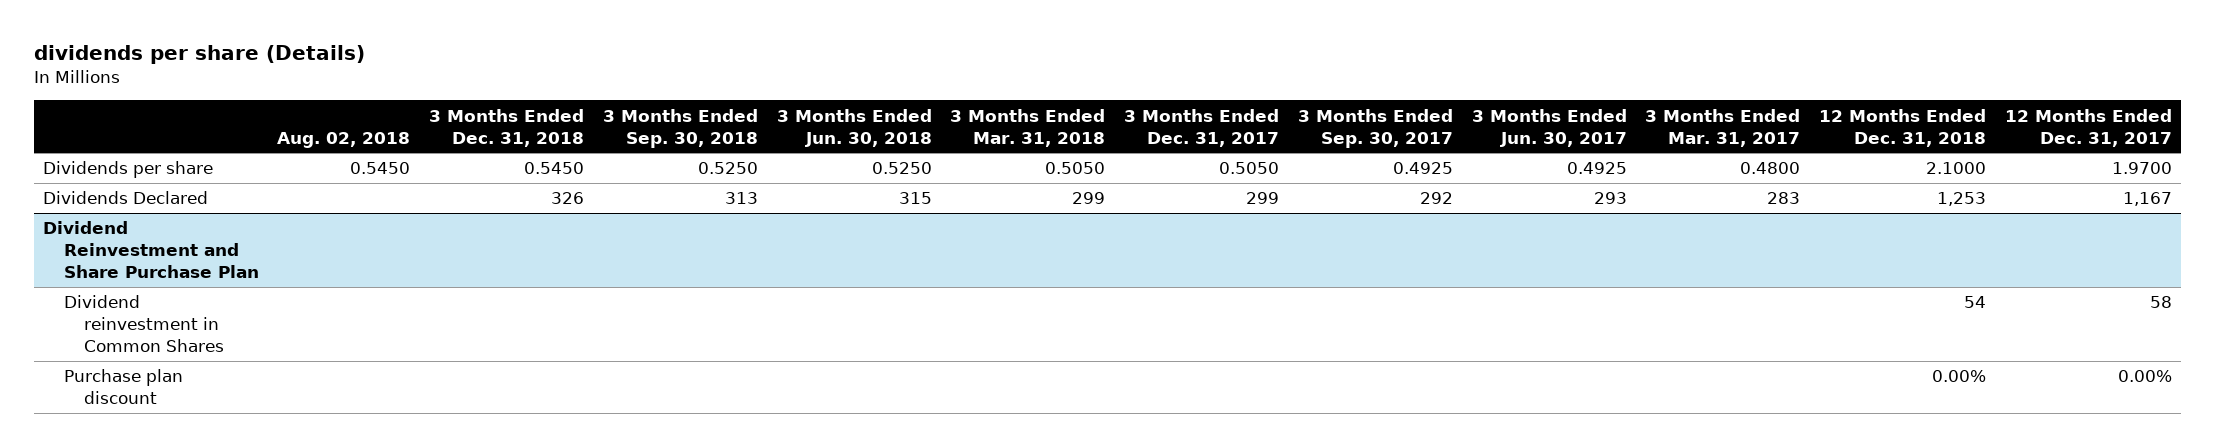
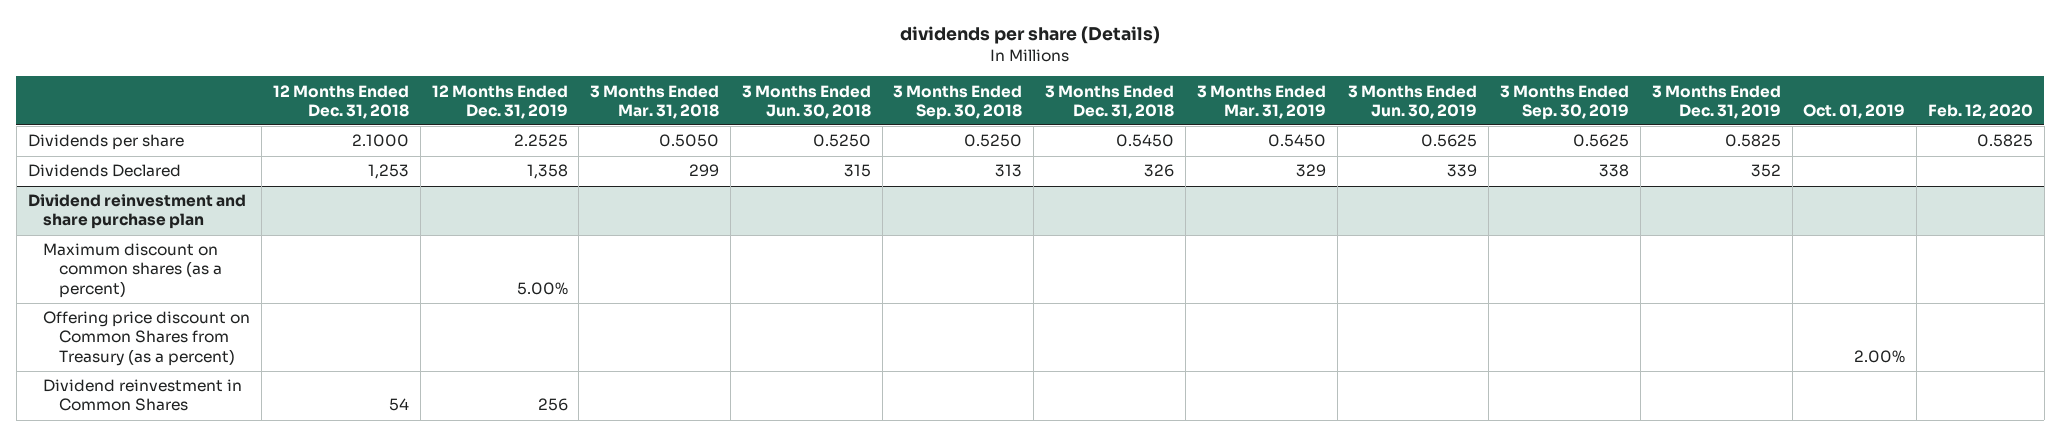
- | Aug. 02, 2018 | 3 Months Ended Dec. 31, 2018 | 3 Months Ended Sep. 30, 2018 | 3 Months Ended Jun. 30, 2018 | 3 Months Ended Mar. 31, 2018 | 3 Months Ended Dec. 31, 2017 | 3 Months Ended Sep. 30, 2017 | 3 Months Ended Jun. 30, 2017 | 3 Months Ended Mar. 31, 2017 | 12 Months Ended Dec. 31, 2018 | 12 Months Ended Dec. 31, 2017
+ | 12 Months Ended Dec. 31, 2018 | 12 Months Ended Dec. 31, 2019 | 3 Months Ended Mar. 31, 2018 | 3 Months Ended Jun. 30, 2018 | 3 Months Ended Sep. 30, 2018 | 3 Months Ended Dec. 31, 2018 | 3 Months Ended Mar. 31, 2019 | 3 Months Ended Jun. 30, 2019 | 3 Months Ended Sep. 30, 2019 | 3 Months Ended Dec. 31, 2019 | Oct. 01, 2019 | Feb. 12, 2020
- Dividend Reinvestment and Share Purchase Plan
+ Dividend reinvestment and share purchase plan
+ Maximum discount on common shares (as a percent) | | 5.00% | | | | | | | | | |
+ Offering price discount on Common Shares from Treasury (as a percent) | | | | | | | | | | | 2.00% |
- Purchase plan discount | | | | | | | | | | 0.00% | 0.00%

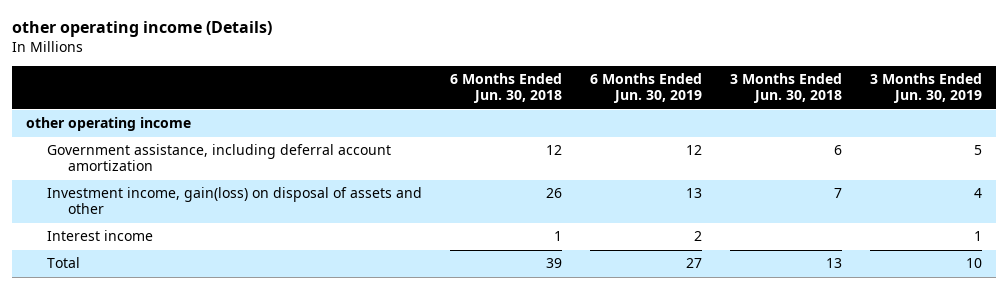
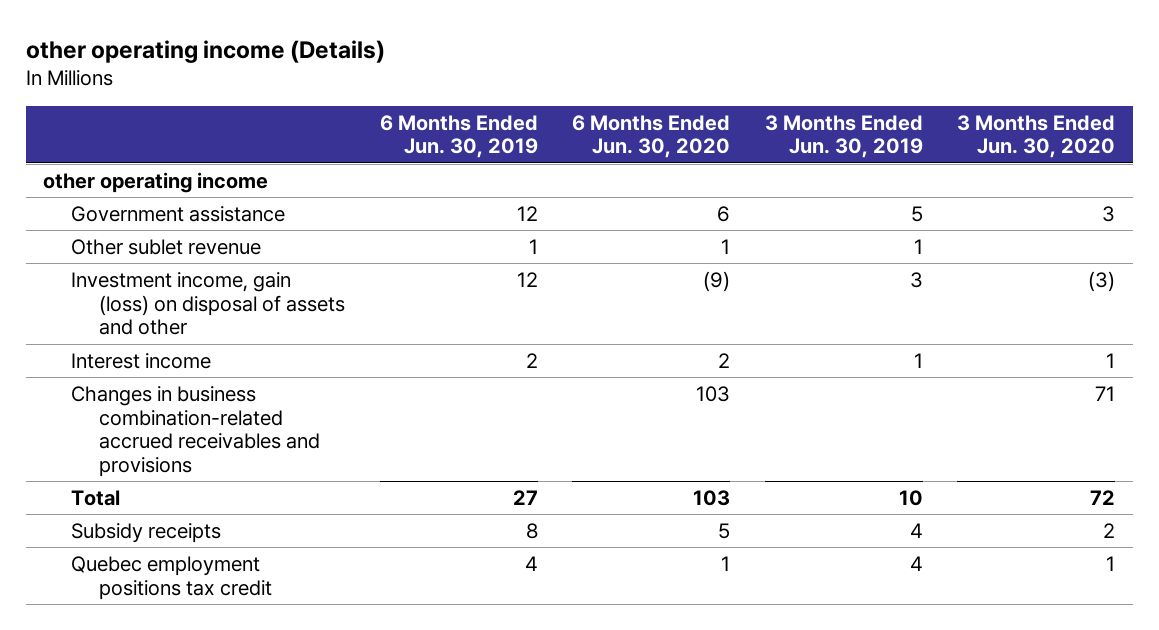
- | 6 Months Ended Jun. 30, 2018 | 6 Months Ended Jun. 30, 2019 | 3 Months Ended Jun. 30, 2018 | 3 Months Ended Jun. 30, 2019
+ | 6 Months Ended Jun. 30, 2019 | 6 Months Ended Jun. 30, 2020 | 3 Months Ended Jun. 30, 2019 | 3 Months Ended Jun. 30, 2020
- Government assistance, including deferral account amortization | 12 | 12 | 6 | 5
- Investment income, gain(loss) on disposal of assets and other | 26 | 13 | 7 | 4
+ Government assistance | 12 | 6 | 5 | 3
+ Other sublet revenue | 1 | 1 | 1 |
+ Investment income, gain (loss) on disposal of assets and other | 12 | (9) | 3 | (3)
+ Changes in business combination-related accrued receivables and provisions | | 103 | | 71
+ Subsidy receipts | 8 | 5 | 4 | 2
+ Quebec employment positions tax credit | 4 | 1 | 4 | 1

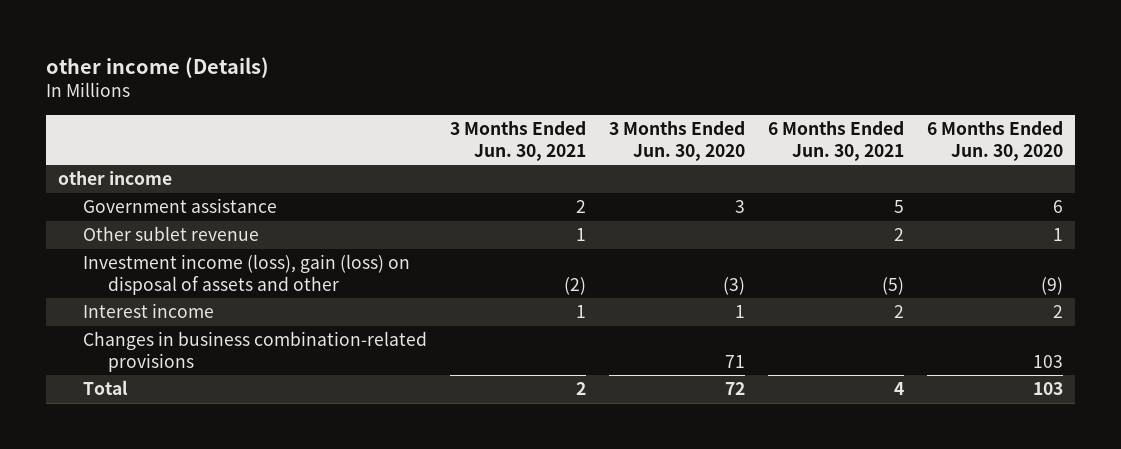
- other operating income (Details)
+ other income (Details)
- | 6 Months Ended Jun. 30, 2019 | 6 Months Ended Jun. 30, 2020 | 3 Months Ended Jun. 30, 2019 | 3 Months Ended Jun. 30, 2020
+ | 3 Months Ended Jun. 30, 2021 | 3 Months Ended Jun. 30, 2020 | 6 Months Ended Jun. 30, 2021 | 6 Months Ended Jun. 30, 2020
- other operating income
+ other income
- Investment income, gain (loss) on disposal of assets and other | 12 | (9) | 3 | (3)
+ Investment income (loss), gain (loss) on disposal of assets and other | (2) | (3) | (5) | (9)
- Changes in business combination-related accrued receivables and provisions | | 103 | | 71
+ Changes in business combination-related provisions | | 71 | | 103
- Subsidy receipts | 8 | 5 | 4 | 2
- Quebec employment positions tax credit | 4 | 1 | 4 | 1

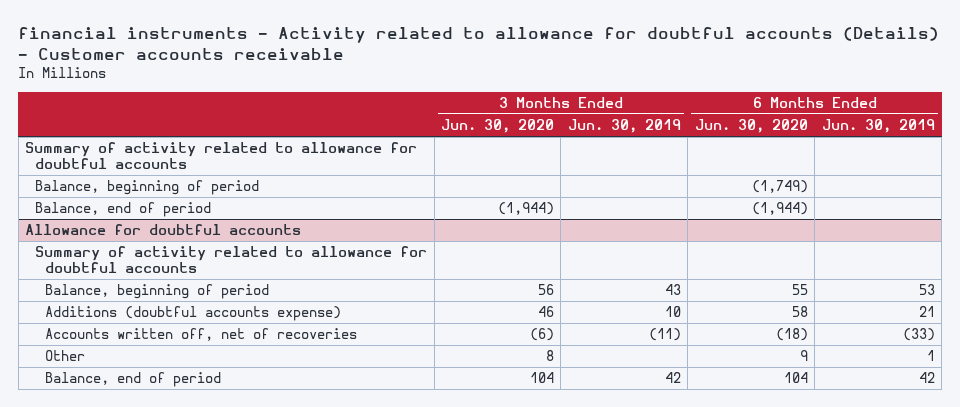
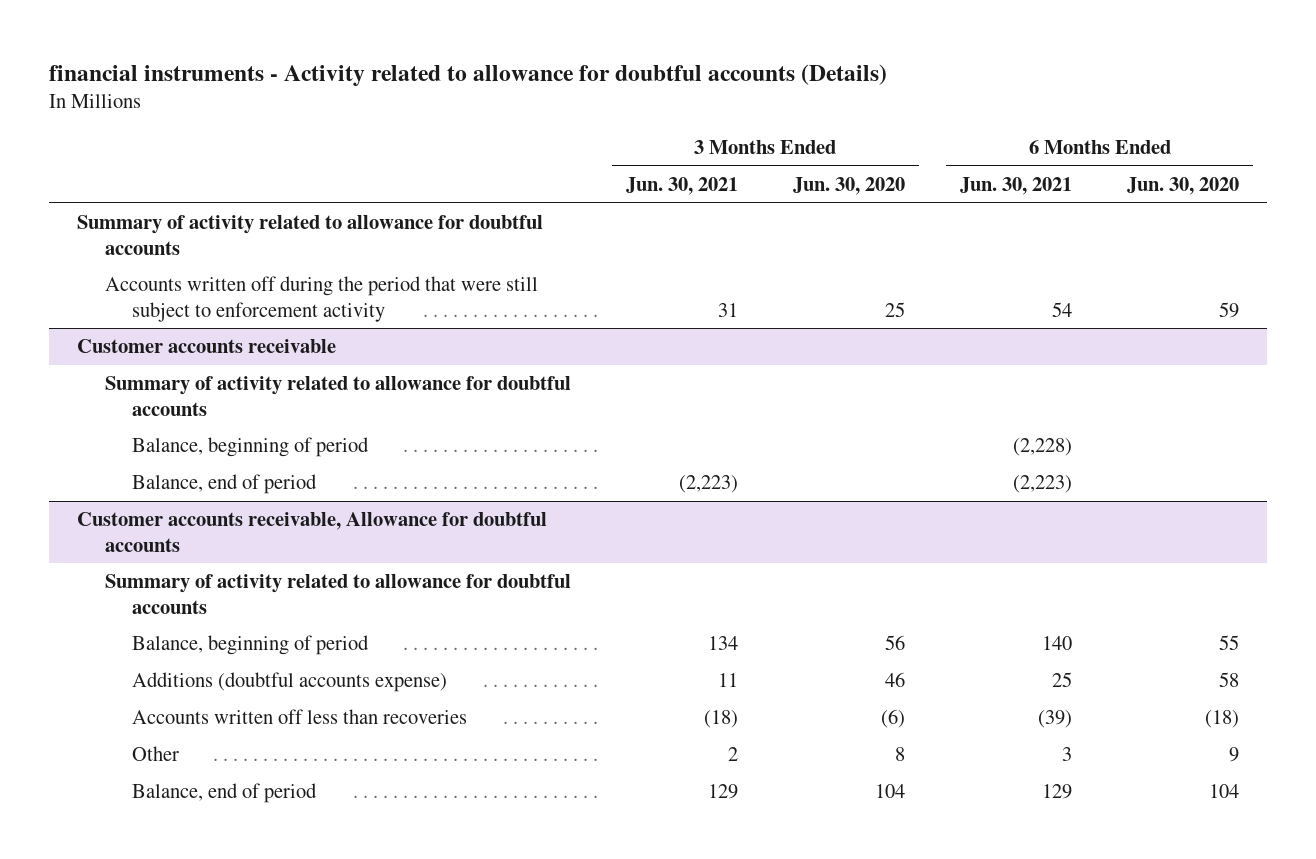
- financial instruments - Activity related to allowance for doubtful accounts (Details) - Customer accounts receivable
+ financial instruments - Activity related to allowance for doubtful accounts (Details)
- | 3 Months Ended Jun. 30, 2020 | 3 Months Ended Jun. 30, 2019 | 6 Months Ended Jun. 30, 2020 | 6 Months Ended Jun. 30, 2019
+ | 3 Months Ended Jun. 30, 2021 | 3 Months Ended Jun. 30, 2020 | 6 Months Ended Jun. 30, 2021 | 6 Months Ended Jun. 30, 2020
- Balance, beginning of period | | | (1,749) |
- Balance, end of period | (1,944) | | (1,944) |
- Allowance for doubtful accounts
+ Accounts written off during the period that were still subject to enforcement activity | 31 | 25 | 54 | 59
+ Customer accounts receivable
+ Balance, beginning of period | | | (2,228) |
+ Balance, end of period | (2,223) | | (2,223) |
+ Customer accounts receivable, Allowance for doubtful accounts
+ Summary of activity related to allowance for doubtful accounts
- Accounts written off, net of recoveries | (6) | (11) | (18) | (33)
+ Accounts written off less than recoveries | (18) | (6) | (39) | (18)

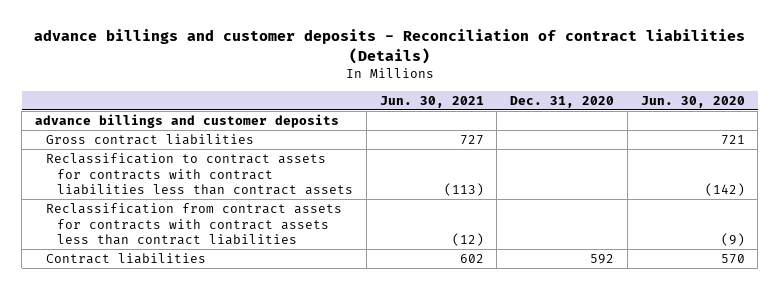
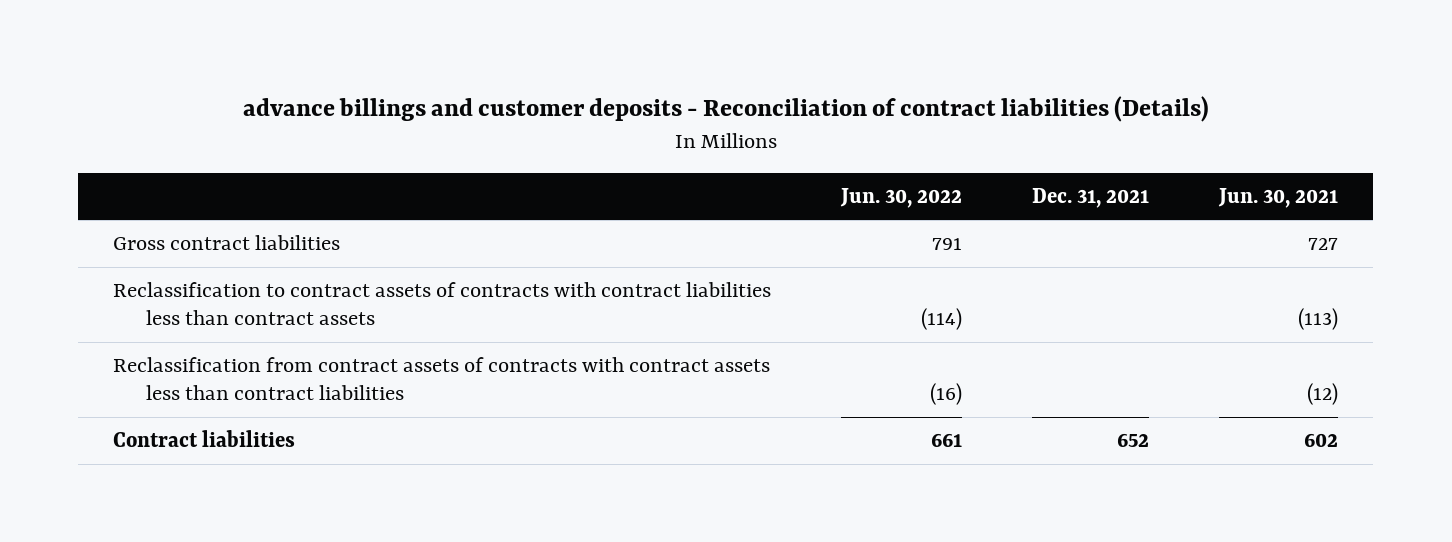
- | Jun. 30, 2021 | Dec. 31, 2020 | Jun. 30, 2020
+ | Jun. 30, 2022 | Dec. 31, 2021 | Jun. 30, 2021
- advance billings and customer deposits
- Reclassification to contract assets for contracts with contract liabilities less than contract assets | (113) | | (142)
- Reclassification from contract assets for contracts with contract assets less than contract liabilities | (12) | | (9)
+ Reclassification to contract assets of contracts with contract liabilities less than contract assets | (114) | | (113)
+ Reclassification from contract assets of contracts with contract assets less than contract liabilities | (16) | | (12)

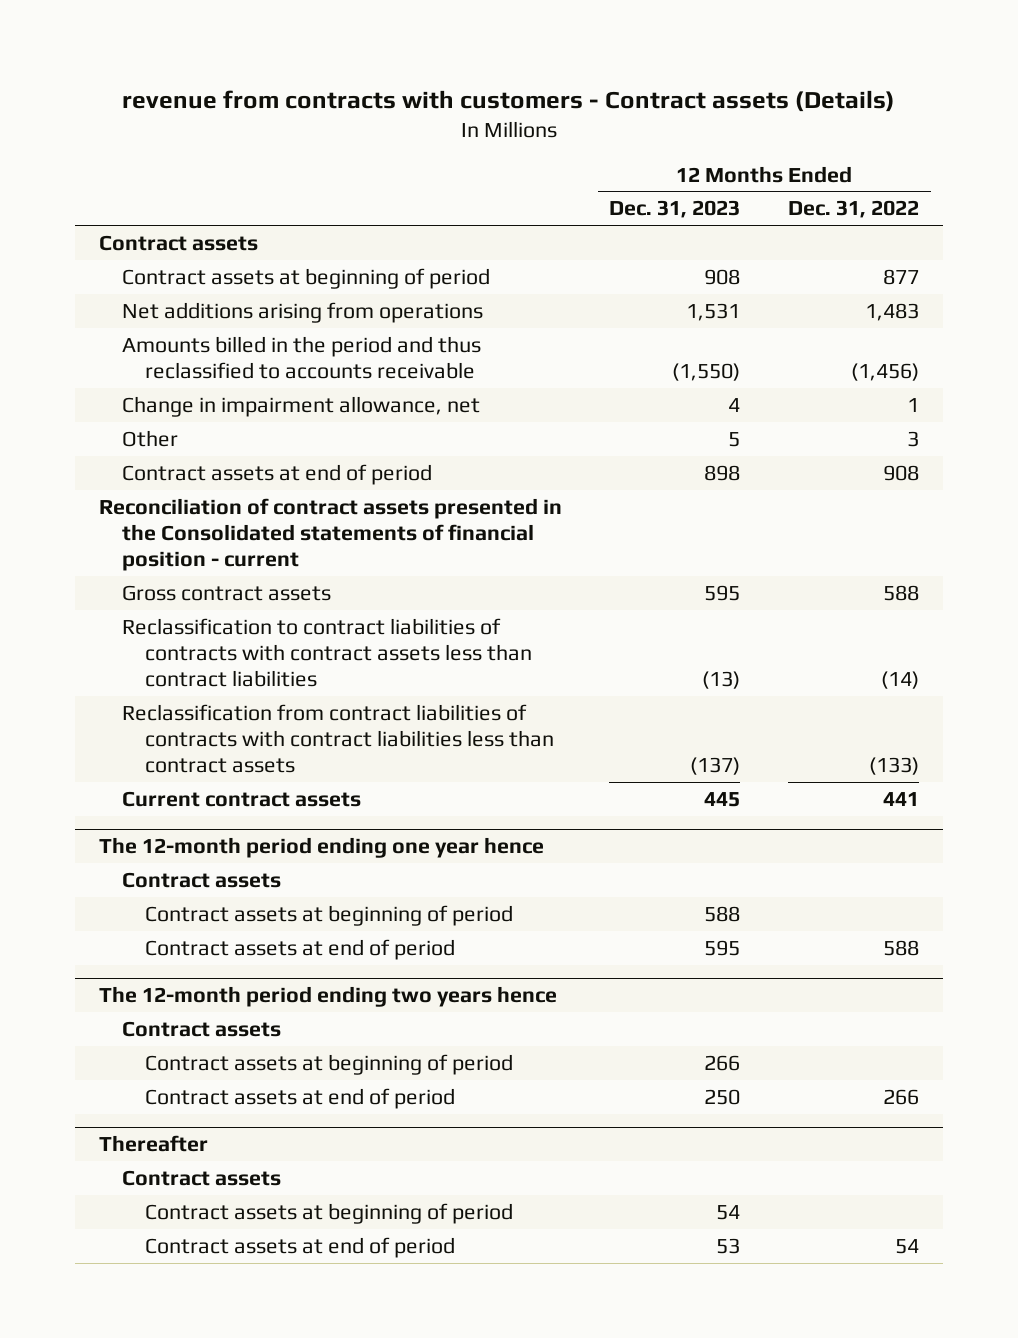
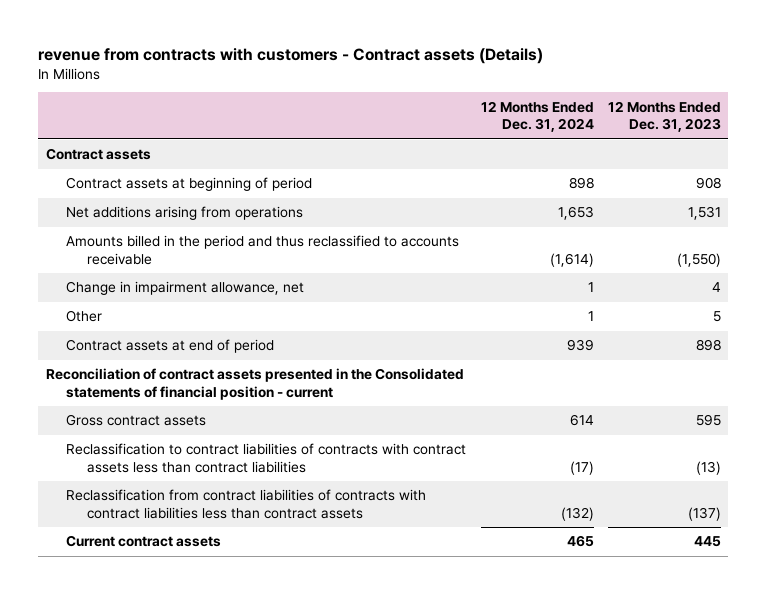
- | 12 Months Ended Dec. 31, 2023 | 12 Months Ended Dec. 31, 2022
+ | 12 Months Ended Dec. 31, 2024 | 12 Months Ended Dec. 31, 2023
- The 12-month period ending one year hence
- Contract assets
- Contract assets at beginning of period | 588 |
- Contract assets at end of period | 595 | 588
- The 12-month period ending two years hence
- Contract assets
- Contract assets at beginning of period | 266 |
- Contract assets at end of period | 250 | 266
- Thereafter
- Contract assets
- Contract assets at beginning of period | 54 |
- Contract assets at end of period | 53 | 54

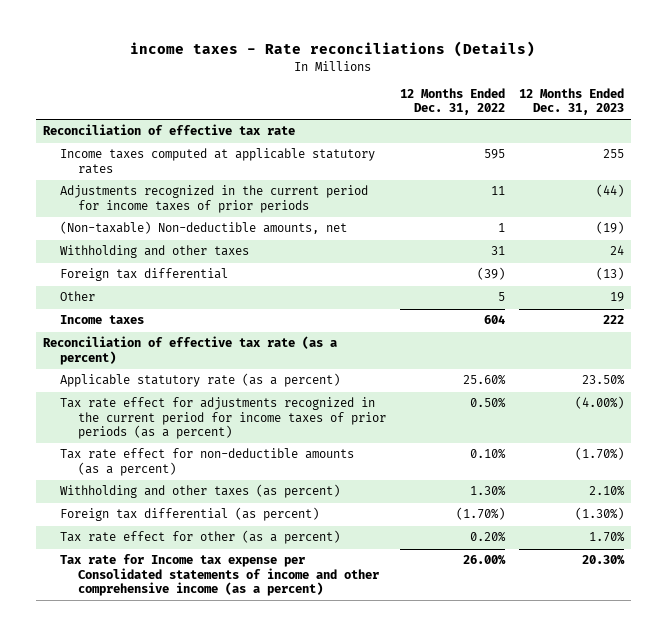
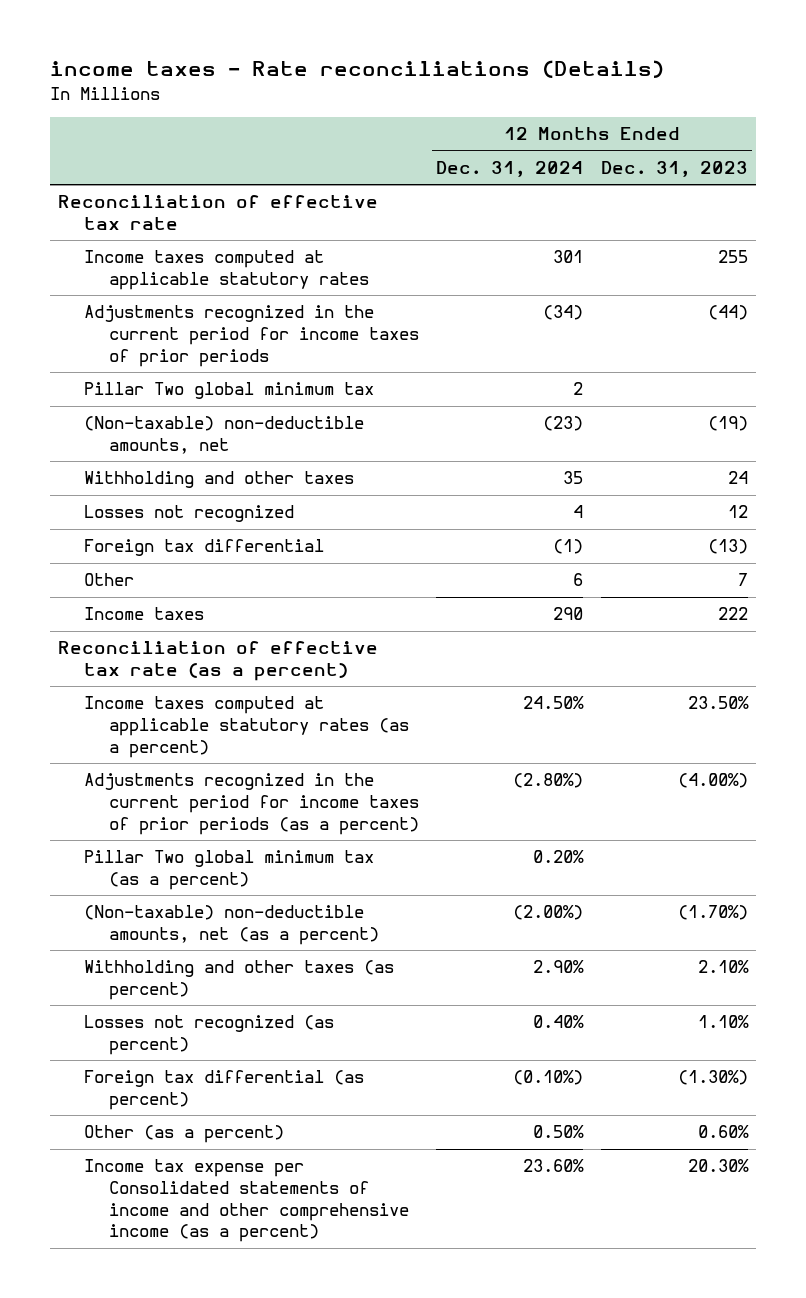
- | 12 Months Ended Dec. 31, 2022 | 12 Months Ended Dec. 31, 2023
+ | 12 Months Ended Dec. 31, 2024 | 12 Months Ended Dec. 31, 2023
- (Non-taxable) Non-deductible amounts, net | 1 | (19)
+ Pillar Two global minimum tax | 2 |
+ (Non-taxable) non-deductible amounts, net | (23) | (19)
+ Losses not recognized | 4 | 12
- Other | 5 | 19
+ Other | 6 | 7
- Applicable statutory rate (as a percent) | 25.60% | 23.50%
- Tax rate effect for adjustments recognized in the current period for income taxes of prior periods (as a percent) | 0.50% | (4.00%)
- Tax rate effect for non-deductible amounts (as a percent) | 0.10% | (1.70%)
+ Income taxes computed at applicable statutory rates (as a percent) | 24.50% | 23.50%
+ Adjustments recognized in the current period for income taxes of prior periods (as a percent) | (2.80%) | (4.00%)
+ Pillar Two global minimum tax (as a percent) | 0.20% |
+ (Non-taxable) non-deductible amounts, net (as a percent) | (2.00%) | (1.70%)
+ Losses not recognized (as percent) | 0.40% | 1.10%
- Tax rate effect for other (as a percent) | 0.20% | 1.70%
- Tax rate for Income tax expense per Consolidated statements of income and other comprehensive income (as a percent) | 26.00% | 20.30%
+ Other (as a percent) | 0.50% | 0.60%
+ Income tax expense per Consolidated statements of income and other comprehensive income (as a percent) | 23.60% | 20.30%

